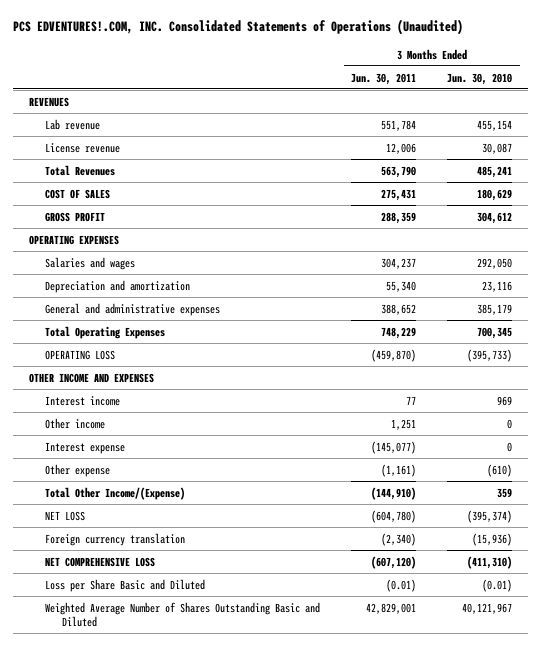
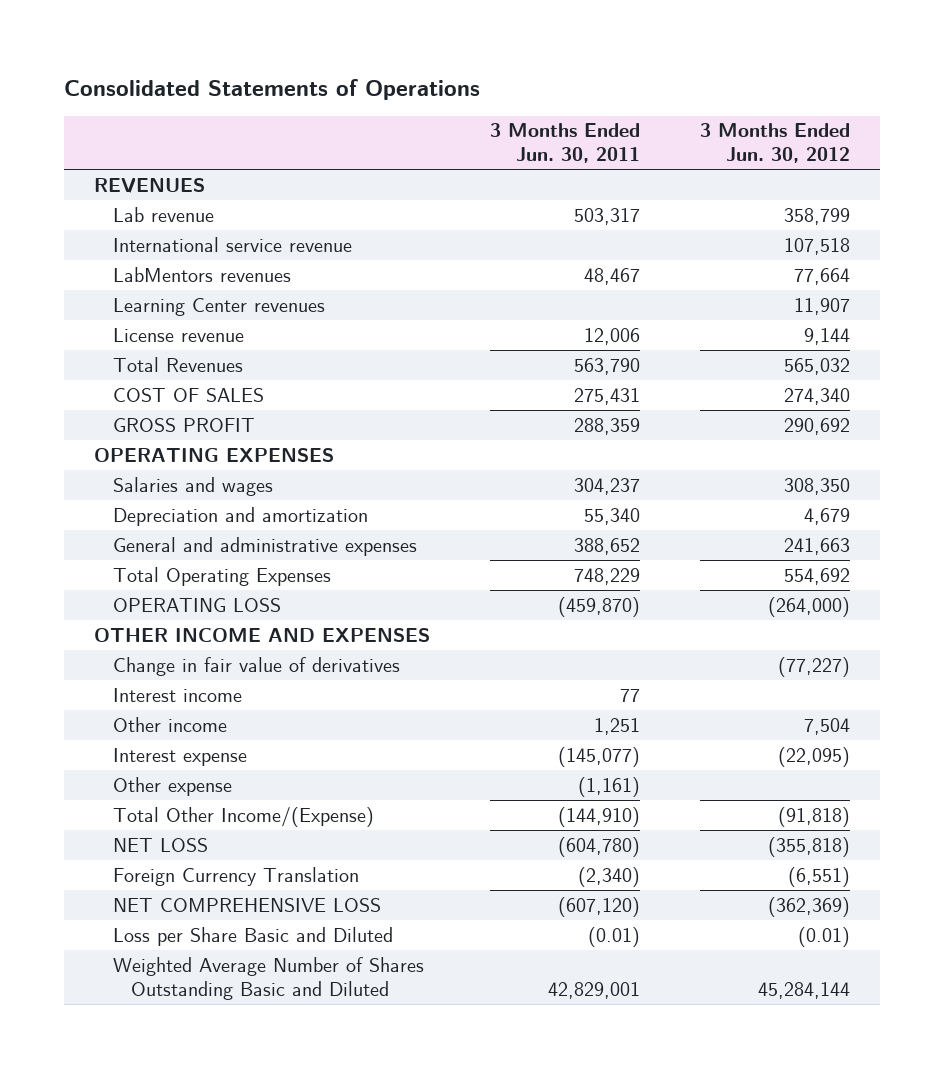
- PCS EDVENTURES!.COM, INC. Consolidated Statements of Operations (Unaudited)
+ Consolidated Statements of Operations
- | 3 Months Ended Jun. 30, 2011 | 3 Months Ended Jun. 30, 2010
+ | 3 Months Ended Jun. 30, 2011 | 3 Months Ended Jun. 30, 2012
- Lab revenue | 551,784 | 455,154
+ Lab revenue | 503,317 | 358,799
+ International service revenue | | 107,518
+ LabMentors revenues | 48,467 | 77,664
+ Learning Center revenues | | 11,907
+ Change in fair value of derivatives | | (77,227)
- Foreign currency translation | (2,340) | (15,936)
+ Foreign Currency Translation | (2,340) | (6,551)

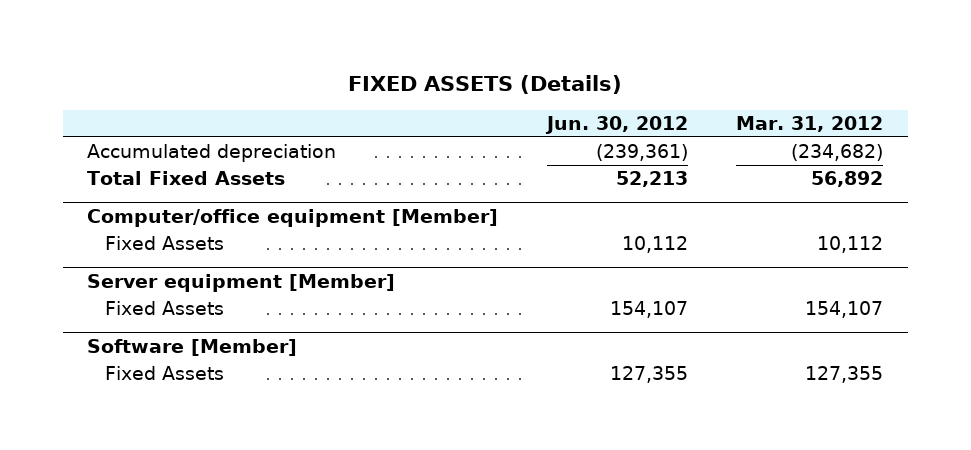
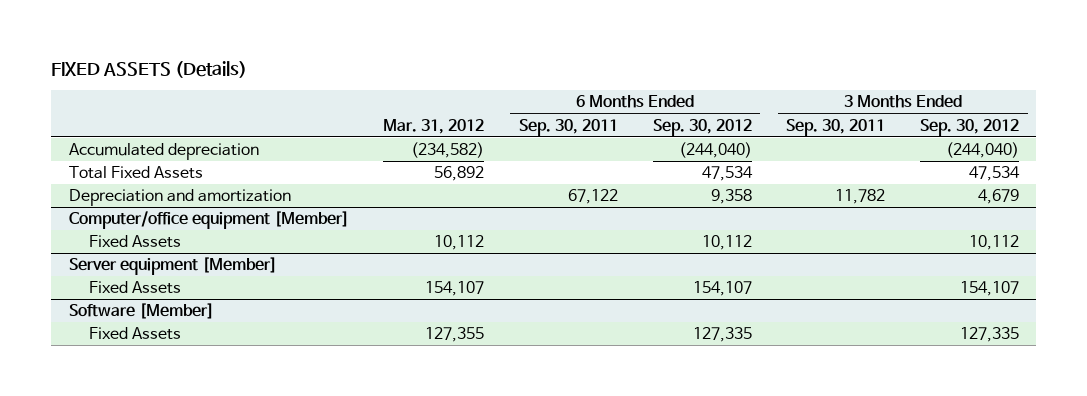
- | Jun. 30, 2012 | Mar. 31, 2012
+ | Mar. 31, 2012 | 6 Months Ended Sep. 30, 2011 | 6 Months Ended Sep. 30, 2012 | 3 Months Ended Sep. 30, 2011 | 3 Months Ended Sep. 30, 2012
- Accumulated depreciation | (239,361) | (234,682)
+ Accumulated depreciation | (234,582) | | (244,040) | | (244,040)
+ Depreciation and amortization | | 67,122 | 9,358 | 11,782 | 4,679

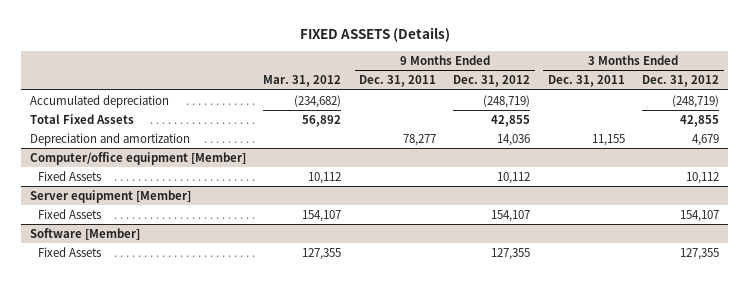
- | Mar. 31, 2012 | 6 Months Ended Sep. 30, 2011 | 6 Months Ended Sep. 30, 2012 | 3 Months Ended Sep. 30, 2011 | 3 Months Ended Sep. 30, 2012
+ | Mar. 31, 2012 | 9 Months Ended Dec. 31, 2011 | 9 Months Ended Dec. 31, 2012 | 3 Months Ended Dec. 31, 2011 | 3 Months Ended Dec. 31, 2012
- Accumulated depreciation | (234,582) | | (244,040) | | (244,040)
+ Accumulated depreciation | (234,682) | | (248,719) | | (248,719)

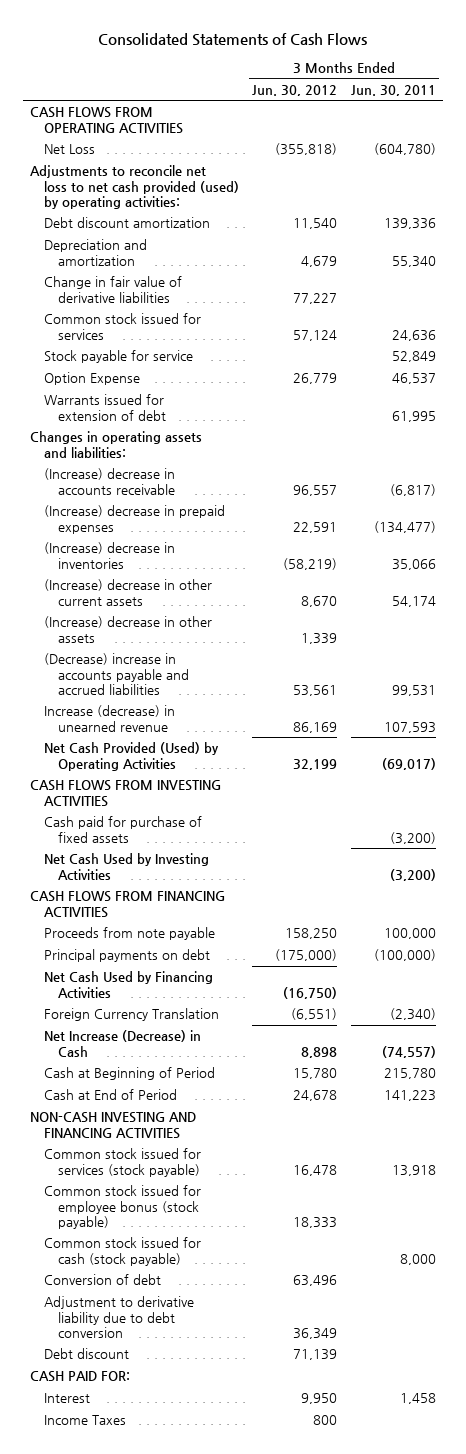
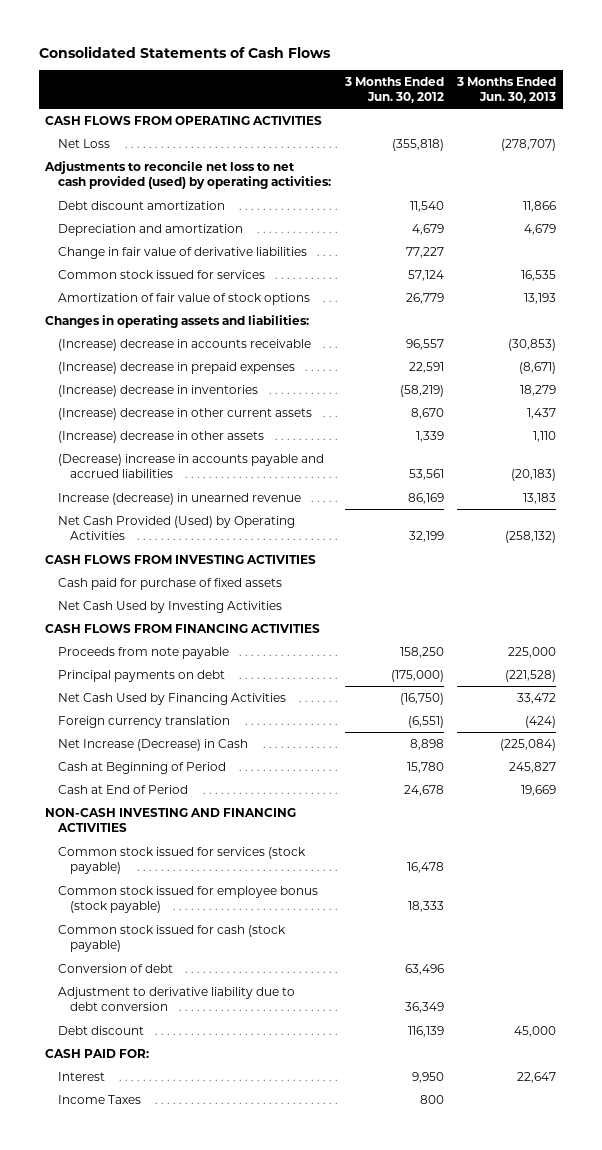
- | 3 Months Ended Jun. 30, 2012 | 3 Months Ended Jun. 30, 2011
+ | 3 Months Ended Jun. 30, 2012 | 3 Months Ended Jun. 30, 2013
- Stock payable for service | | 52,849
- Option Expense | 26,779 | 46,537
- Warrants issued for extension of debt | | 61,995
+ Amortization of fair value of stock options | 26,779 | 13,193
- Foreign Currency Translation | (6,551) | (2,340)
+ Foreign currency translation | (6,551) | (424)
- Debt discount | 71,139 |
+ Debt discount | 116,139 | 45,000

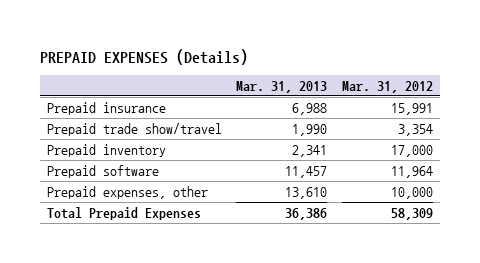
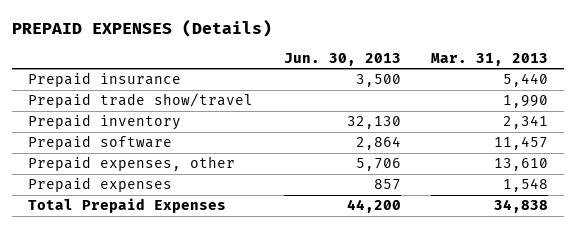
- | Mar. 31, 2013 | Mar. 31, 2012
+ | Jun. 30, 2013 | Mar. 31, 2013
- Prepaid insurance | 6,988 | 15,991
+ Prepaid insurance | 3,500 | 5,440
- Total Prepaid Expenses | 36,386 | 58,309
+ Prepaid expenses | 857 | 1,548
+ Total Prepaid Expenses | 44,200 | 34,838

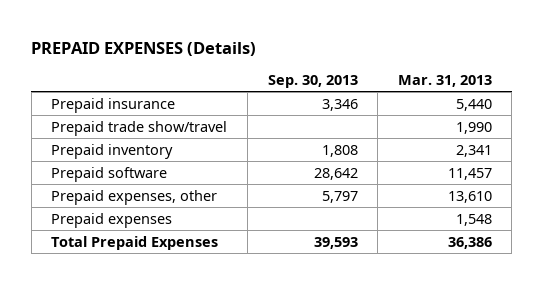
- | Jun. 30, 2013 | Mar. 31, 2013
+ | Sep. 30, 2013 | Mar. 31, 2013
- Total Prepaid Expenses | 44,200 | 34,838
+ Total Prepaid Expenses | 39,593 | 36,386

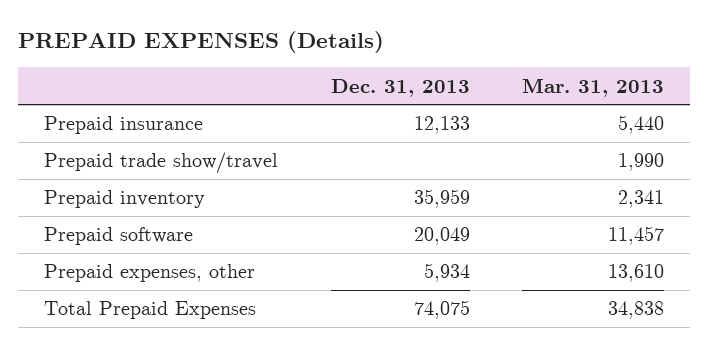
- | Sep. 30, 2013 | Mar. 31, 2013
+ | Dec. 31, 2013 | Mar. 31, 2013
- Prepaid expenses | | 1,548
- Total Prepaid Expenses | 39,593 | 36,386
+ Total Prepaid Expenses | 74,075 | 34,838

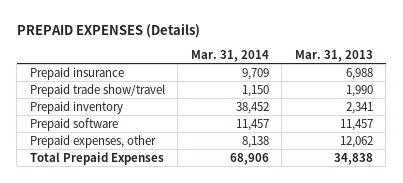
- | Dec. 31, 2013 | Mar. 31, 2013
+ | Mar. 31, 2014 | Mar. 31, 2013
- Prepaid insurance | 12,133 | 5,440
+ Prepaid insurance | 9,709 | 6,988
- Prepaid expenses, other | 5,934 | 13,610
+ Prepaid expenses, other | 8,138 | 12,062

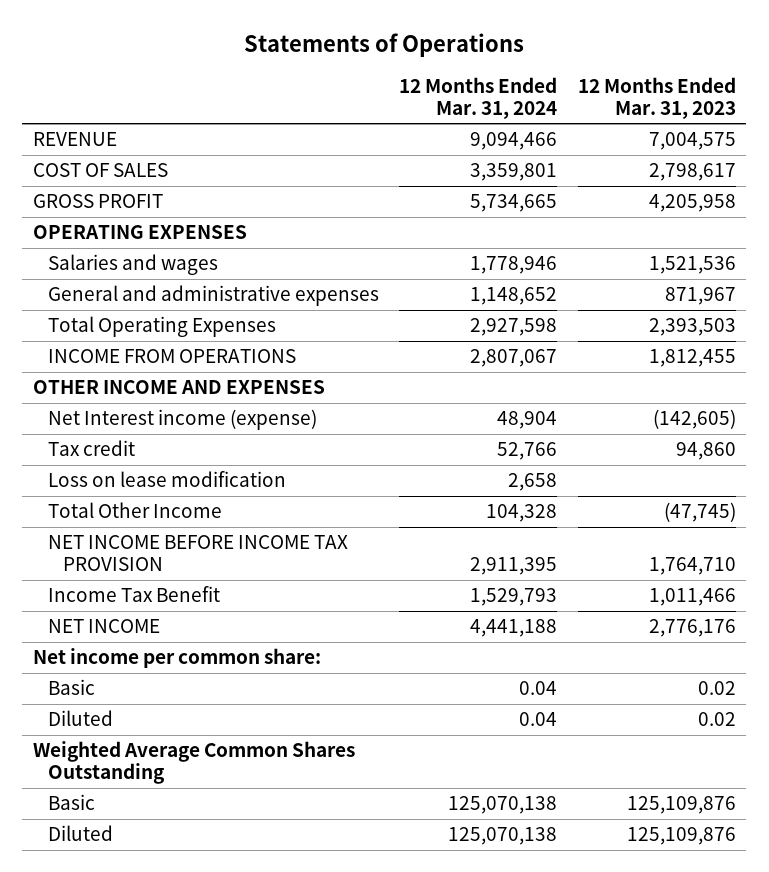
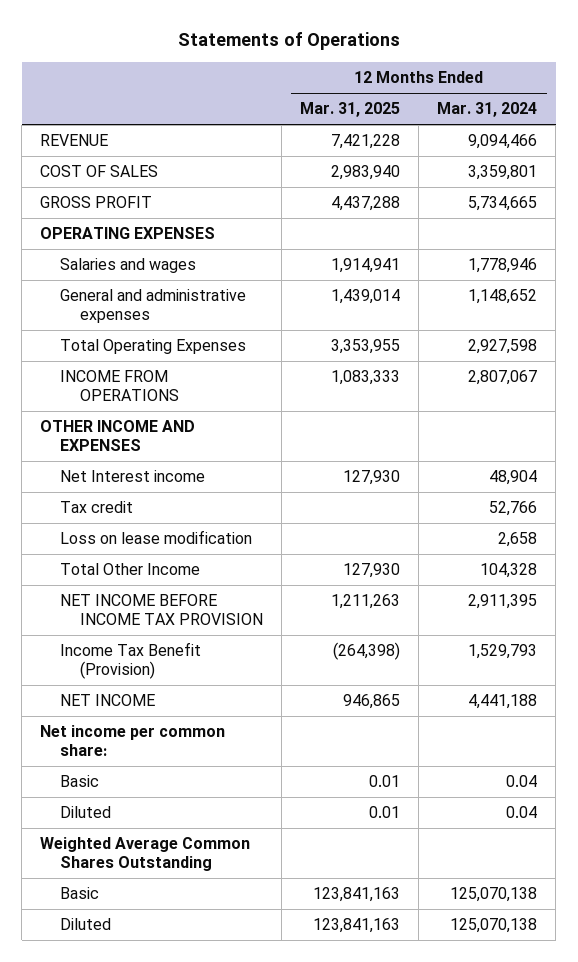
- | 12 Months Ended Mar. 31, 2024 | 12 Months Ended Mar. 31, 2023
+ | 12 Months Ended Mar. 31, 2025 | 12 Months Ended Mar. 31, 2024
- Net Interest income (expense) | 48,904 | (142,605)
+ Net Interest income | 127,930 | 48,904
- Income Tax Benefit | 1,529,793 | 1,011,466
+ Income Tax Benefit (Provision) | (264,398) | 1,529,793

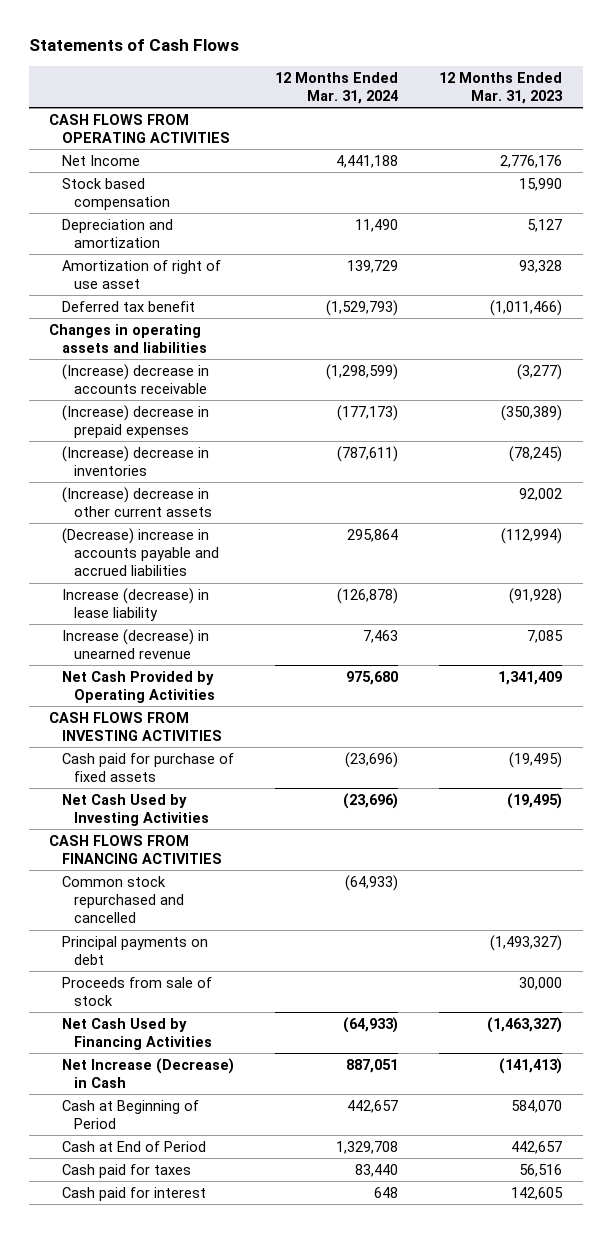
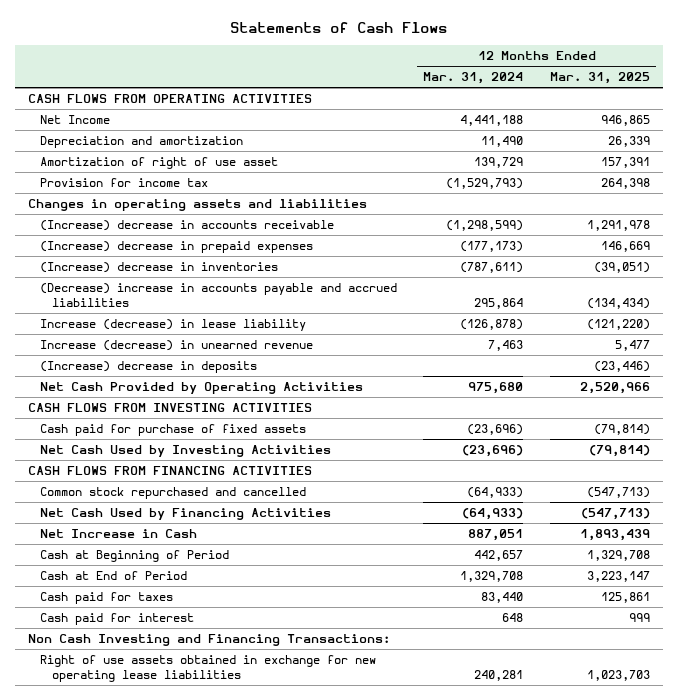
- | 12 Months Ended Mar. 31, 2024 | 12 Months Ended Mar. 31, 2023
+ | 12 Months Ended Mar. 31, 2024 | 12 Months Ended Mar. 31, 2025
- Stock based compensation | | 15,990
- Deferred tax benefit | (1,529,793) | (1,011,466)
+ Provision for income tax | (1,529,793) | 264,398
- (Increase) decrease in other current assets | | 92,002
+ (Increase) decrease in deposits | | (23,446)
- Principal payments on debt | | (1,493,327)
- Proceeds from sale of stock | | 30,000
- Net Increase (Decrease) in Cash | 887,051 | (141,413)
+ Net Increase in Cash | 887,051 | 1,893,439
+ Non Cash Investing and Financing Transactions:
+ Right of use assets obtained in exchange for new operating lease liabilities | 240,281 | 1,023,703

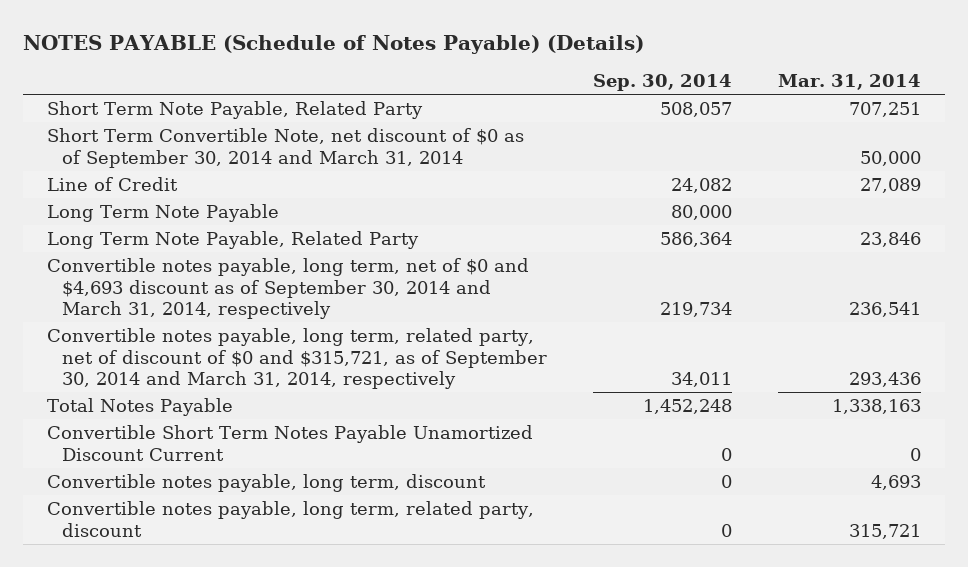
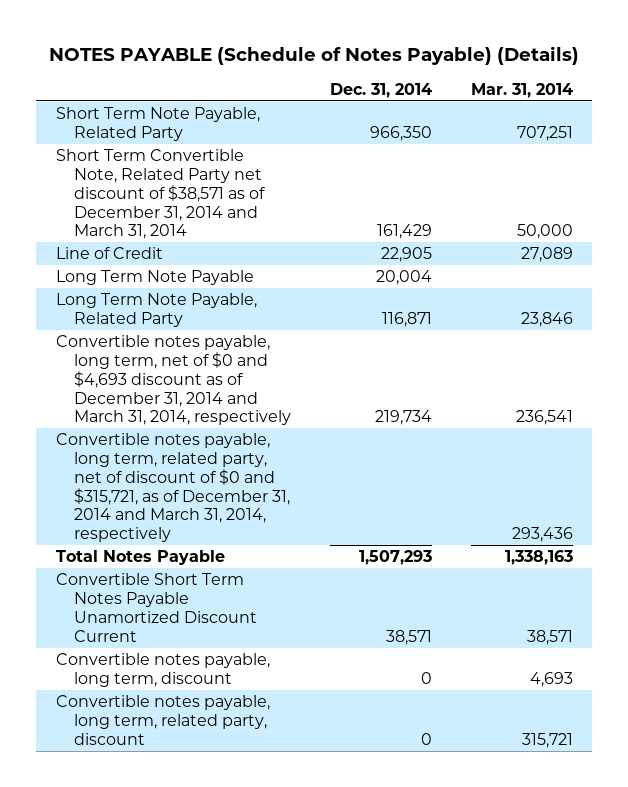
- | Sep. 30, 2014 | Mar. 31, 2014
+ | Dec. 31, 2014 | Mar. 31, 2014
- Short Term Convertible Note, net discount of $0 as of September 30, 2014 and March 31, 2014 | | 50,000
+ Short Term Convertible Note, Related Party net discount of $38,571 as of December 31, 2014 and March 31, 2014 | 161,429 | 50,000
- Convertible notes payable, long term, net of $0 and $4,693 discount as of September 30, 2014 and March 31, 2014, respectively | 219,734 | 236,541
- Convertible notes payable, long term, related party, net of discount of $0 and $315,721, as of September 30, 2014 and March 31, 2014, respectively | 34,011 | 293,436
+ Convertible notes payable, long term, net of $0 and $4,693 discount as of December 31, 2014 and March 31, 2014, respectively | 219,734 | 236,541
+ Convertible notes payable, long term, related party, net of discount of $0 and $315,721, as of December 31, 2014 and March 31, 2014, respectively | | 293,436
- Convertible Short Term Notes Payable Unamortized Discount Current | 0 | 0
+ Convertible Short Term Notes Payable Unamortized Discount Current | 38,571 | 38,571

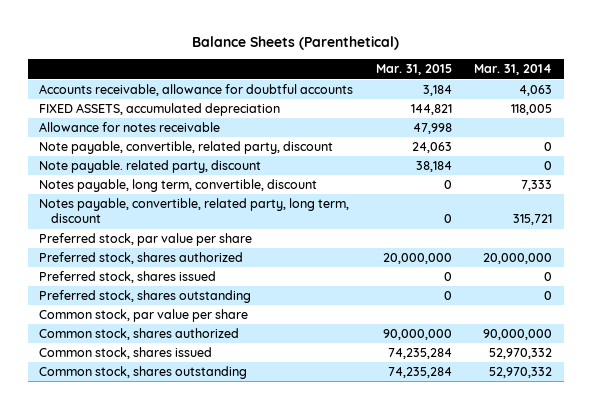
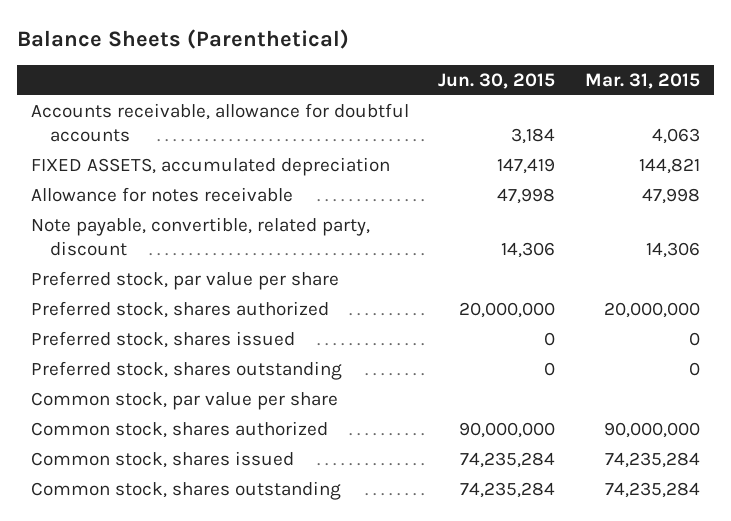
- | Mar. 31, 2015 | Mar. 31, 2014
+ | Jun. 30, 2015 | Mar. 31, 2015
- Accounts receivable, allowance for doubtful accounts | 3,184 | 4,063
+ Accounts receivable, allowance for doubtful accounts | 3,184 | 4,063
- Note payable, convertible, related party, discount | 24,063 | 0
- Note payable. related party, discount | 38,184 | 0
- Notes payable, long term, convertible, discount | 0 | 7,333
- Notes payable, convertible, related party, long term, discount | 0 | 315,721
+ Note payable, convertible, related party, discount | 14,306 | 14,306

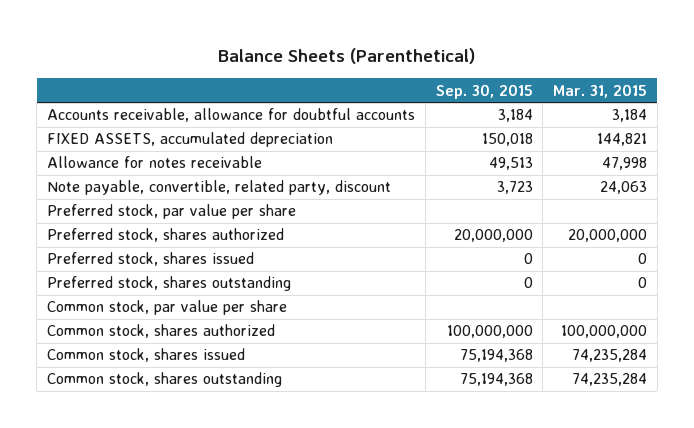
- | Jun. 30, 2015 | Mar. 31, 2015
+ | Sep. 30, 2015 | Mar. 31, 2015
- Accounts receivable, allowance for doubtful accounts | 3,184 | 4,063
+ Accounts receivable, allowance for doubtful accounts | 3,184 | 3,184
- Note payable, convertible, related party, discount | 14,306 | 14,306
+ Note payable, convertible, related party, discount | 3,723 | 24,063
- Common stock, shares authorized | 90,000,000 | 90,000,000
+ Common stock, shares authorized | 100,000,000 | 100,000,000

